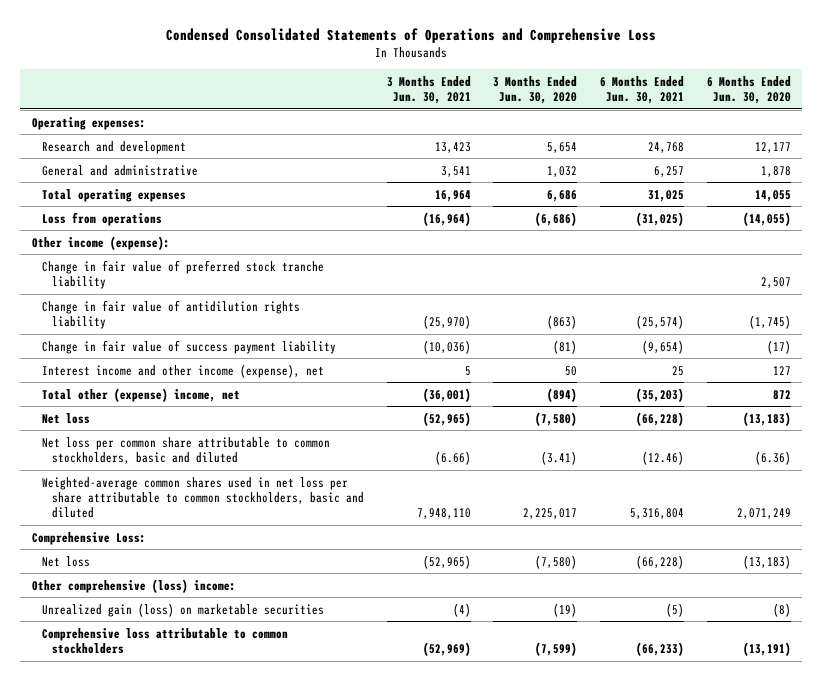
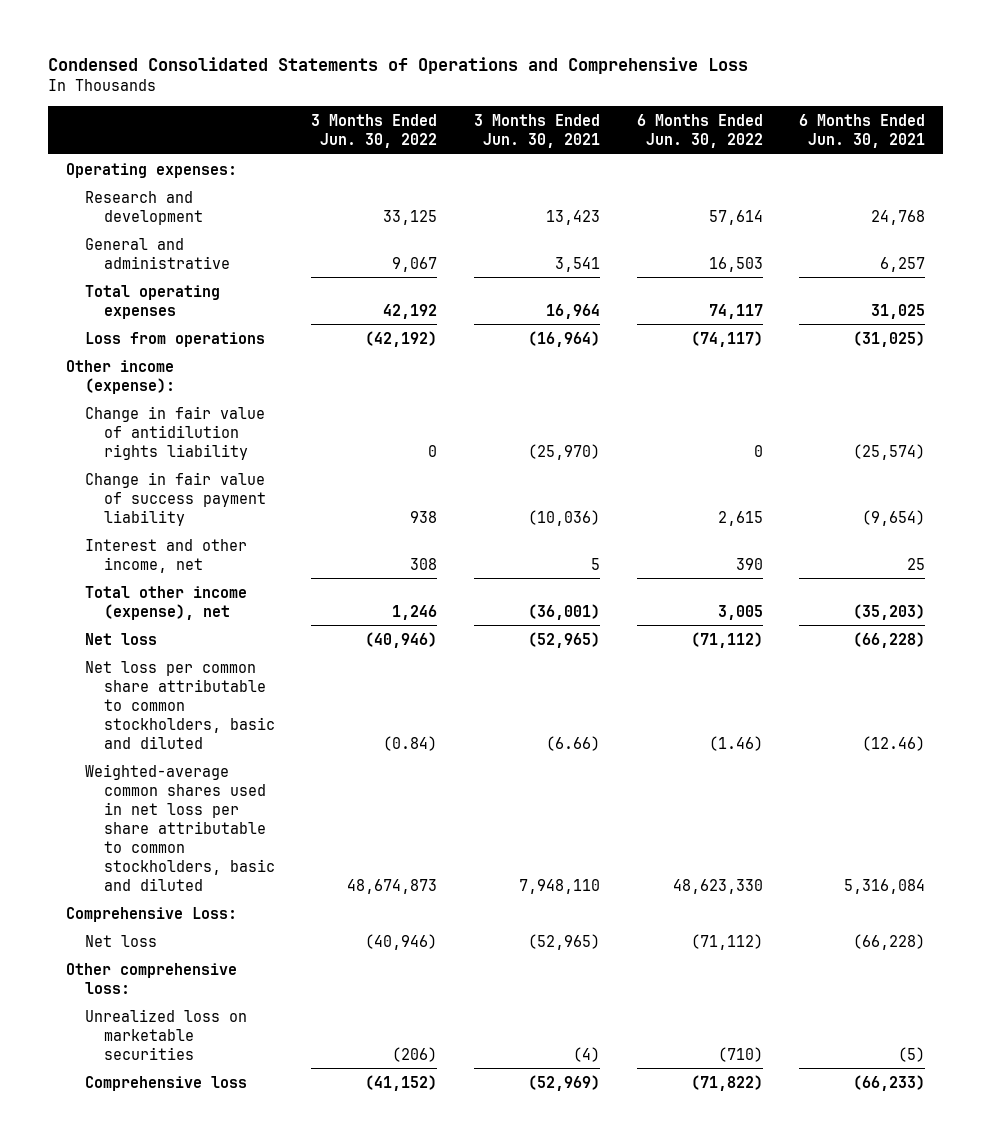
- | 3 Months Ended Jun. 30, 2021 | 3 Months Ended Jun. 30, 2020 | 6 Months Ended Jun. 30, 2021 | 6 Months Ended Jun. 30, 2020
+ | 3 Months Ended Jun. 30, 2022 | 3 Months Ended Jun. 30, 2021 | 6 Months Ended Jun. 30, 2022 | 6 Months Ended Jun. 30, 2021
- Change in fair value of preferred stock tranche liability | | | | 2,507
- Interest income and other income (expense), net | 5 | 50 | 25 | 127
- Total other (expense) income, net | (36,001) | (894) | (35,203) | 872
+ Interest and other income, net | 308 | 5 | 390 | 25
+ Total other income (expense), net | 1,246 | (36,001) | 3,005 | (35,203)
- Weighted-average common shares used in net loss per share attributable to common stockholders, basic and diluted | 7,948,110 | 2,225,017 | 5,316,804 | 2,071,249
+ Weighted-average common shares used in net loss per share attributable to common stockholders, basic and diluted | 48,674,873 | 7,948,110 | 48,623,330 | 5,316,084
- Other comprehensive (loss) income:
- Unrealized gain (loss) on marketable securities | (4) | (19) | (5) | (8)
- Comprehensive loss attributable to common stockholders | (52,969) | (7,599) | (66,233) | (13,191)
+ Other comprehensive loss:
+ Unrealized loss on marketable securities | (206) | (4) | (710) | (5)
+ Comprehensive loss | (41,152) | (52,969) | (71,822) | (66,233)

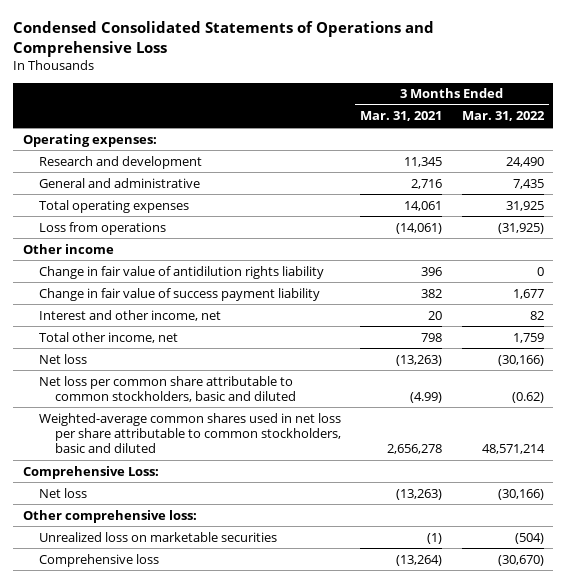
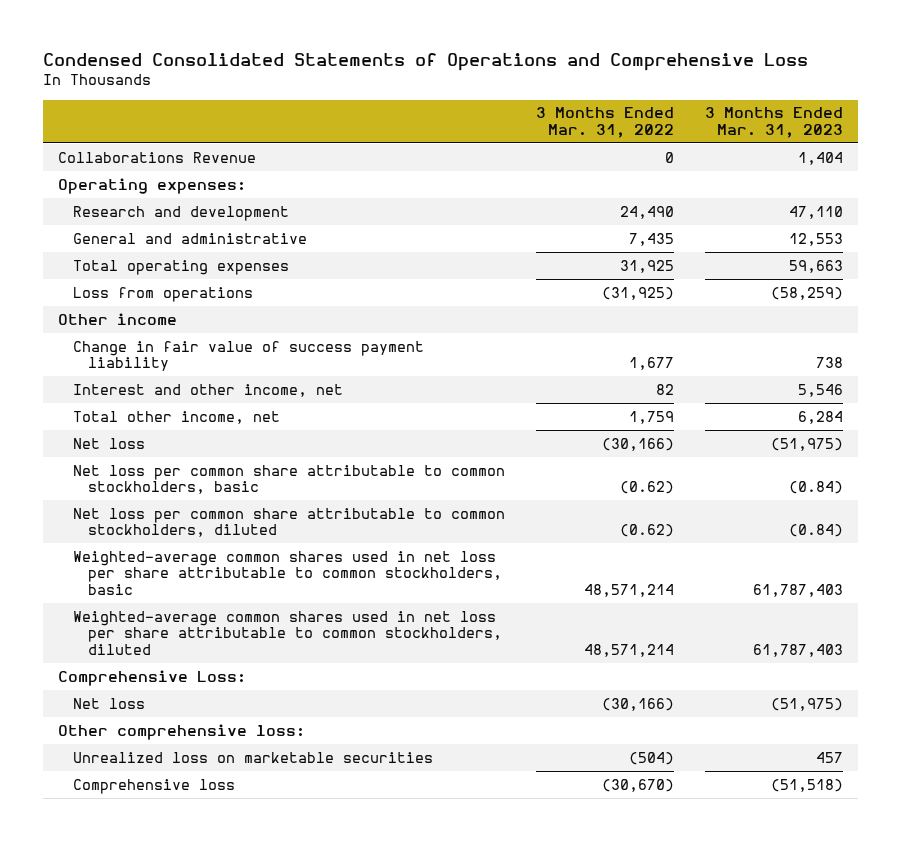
- | 3 Months Ended Mar. 31, 2021 | 3 Months Ended Mar. 31, 2022
+ | 3 Months Ended Mar. 31, 2022 | 3 Months Ended Mar. 31, 2023
+ Collaborations Revenue | 0 | 1,404
- Change in fair value of antidilution rights liability | 396 | 0
- Net loss per common share attributable to common stockholders, basic and diluted | (4.99) | (0.62)
- Weighted-average common shares used in net loss per share attributable to common stockholders, basic and diluted | 2,656,278 | 48,571,214
+ Net loss per common share attributable to common stockholders, basic | (0.62) | (0.84)
+ Net loss per common share attributable to common stockholders, diluted | (0.62) | (0.84)
+ Weighted-average common shares used in net loss per share attributable to common stockholders, basic | 48,571,214 | 61,787,403
+ Weighted-average common shares used in net loss per share attributable to common stockholders, diluted | 48,571,214 | 61,787,403

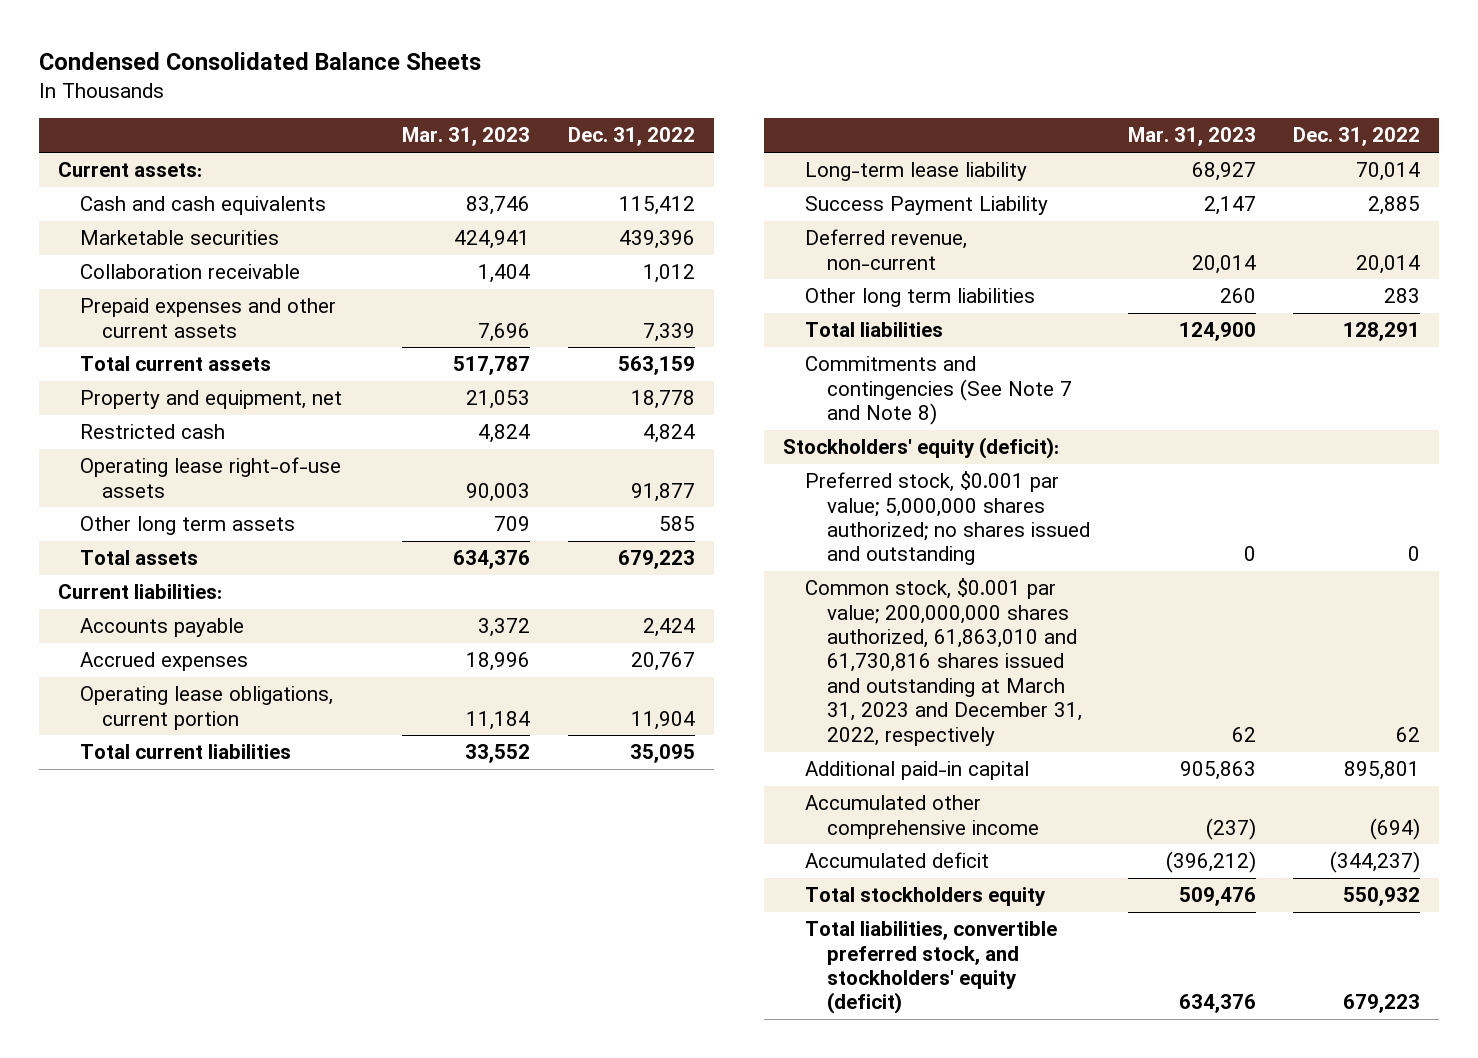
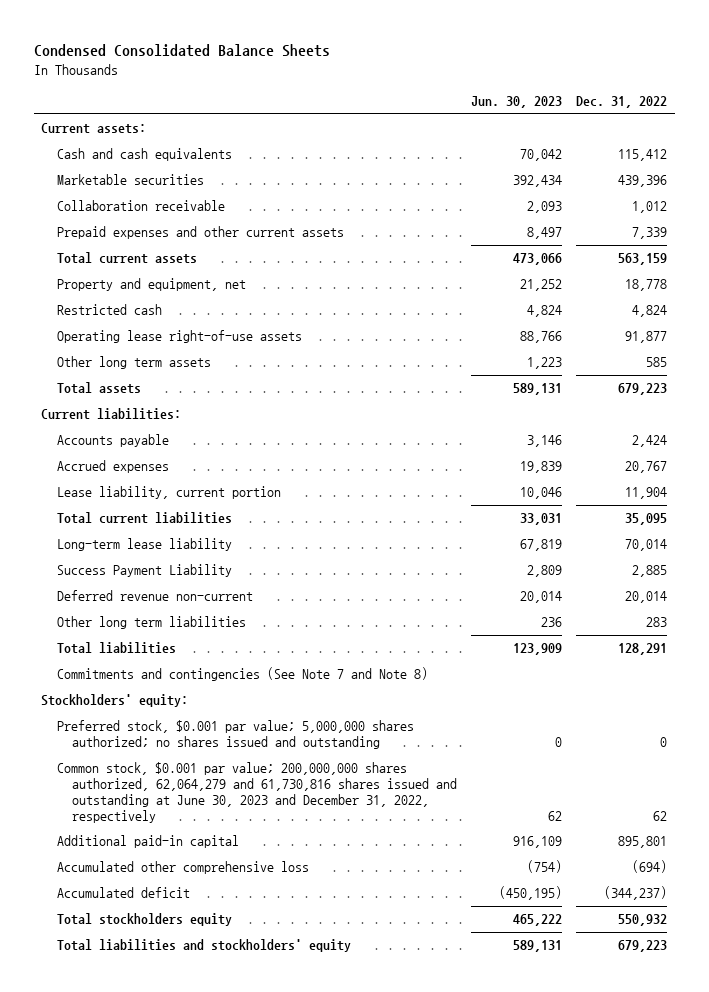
- | Mar. 31, 2023 | Dec. 31, 2022
+ | Jun. 30, 2023 | Dec. 31, 2022
- Operating lease obligations, current portion | 11,184 | 11,904
+ Lease liability, current portion | 10,046 | 11,904
- Deferred revenue, non-current | 20,014 | 20,014
+ Deferred revenue non-current | 20,014 | 20,014
- Stockholders' equity (deficit):
+ Stockholders' equity:
- Common stock, $0.001 par value; 200,000,000 shares authorized, 61,863,010 and 61,730,816 shares issued and outstanding at March 31, 2023 and December 31, 2022, respectively | 62 | 62
+ Common stock, $0.001 par value; 200,000,000 shares authorized, 62,064,279 and 61,730,816 shares issued and outstanding at June 30, 2023 and December 31, 2022, respectively | 62 | 62
- Accumulated other comprehensive income | (237) | (694)
+ Accumulated other comprehensive loss | (754) | (694)
- Total liabilities, convertible preferred stock, and stockholders' equity (deficit) | 634,376 | 679,223
+ Total liabilities and stockholders' equity | 589,131 | 679,223

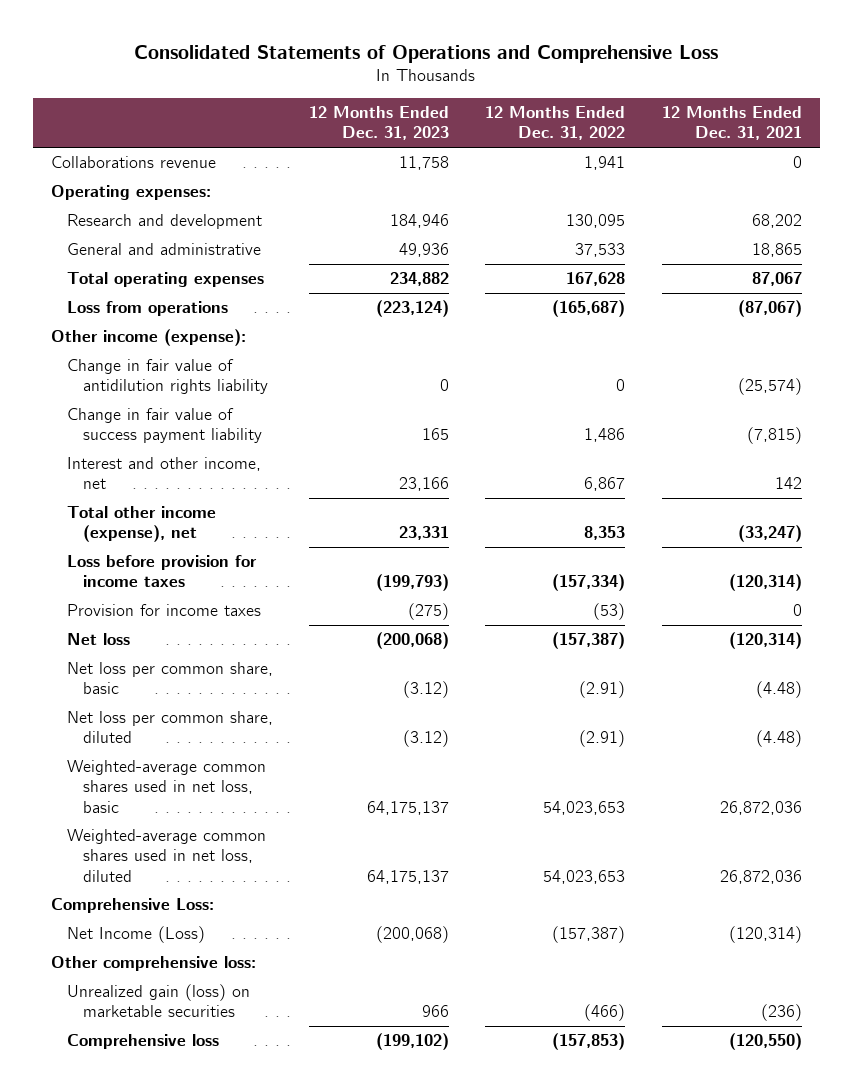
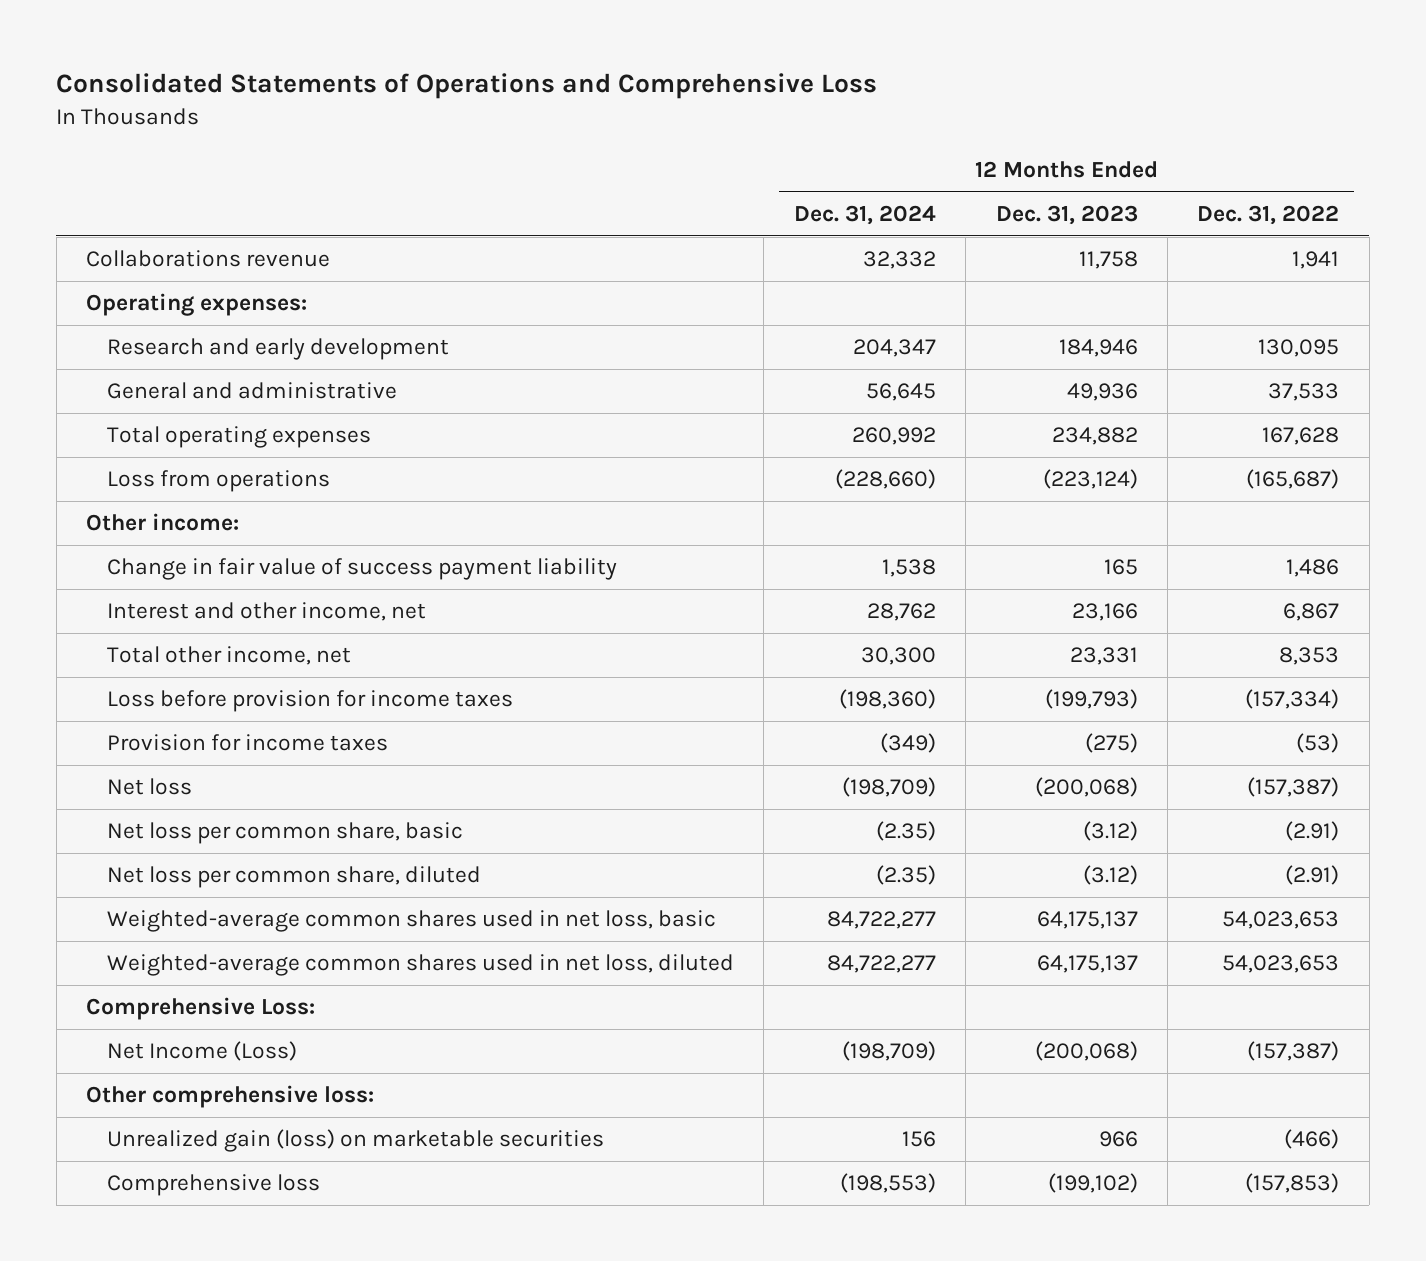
- | 12 Months Ended Dec. 31, 2023 | 12 Months Ended Dec. 31, 2022 | 12 Months Ended Dec. 31, 2021
+ | 12 Months Ended Dec. 31, 2024 | 12 Months Ended Dec. 31, 2023 | 12 Months Ended Dec. 31, 2022
- Research and development | 184,946 | 130,095 | 68,202
+ Research and early development | 204,347 | 184,946 | 130,095
- Other income (expense):
- Change in fair value of antidilution rights liability | 0 | 0 | (25,574)
+ Other income:
- Total other income (expense), net | 23,331 | 8,353 | (33,247)
+ Total other income, net | 30,300 | 23,331 | 8,353

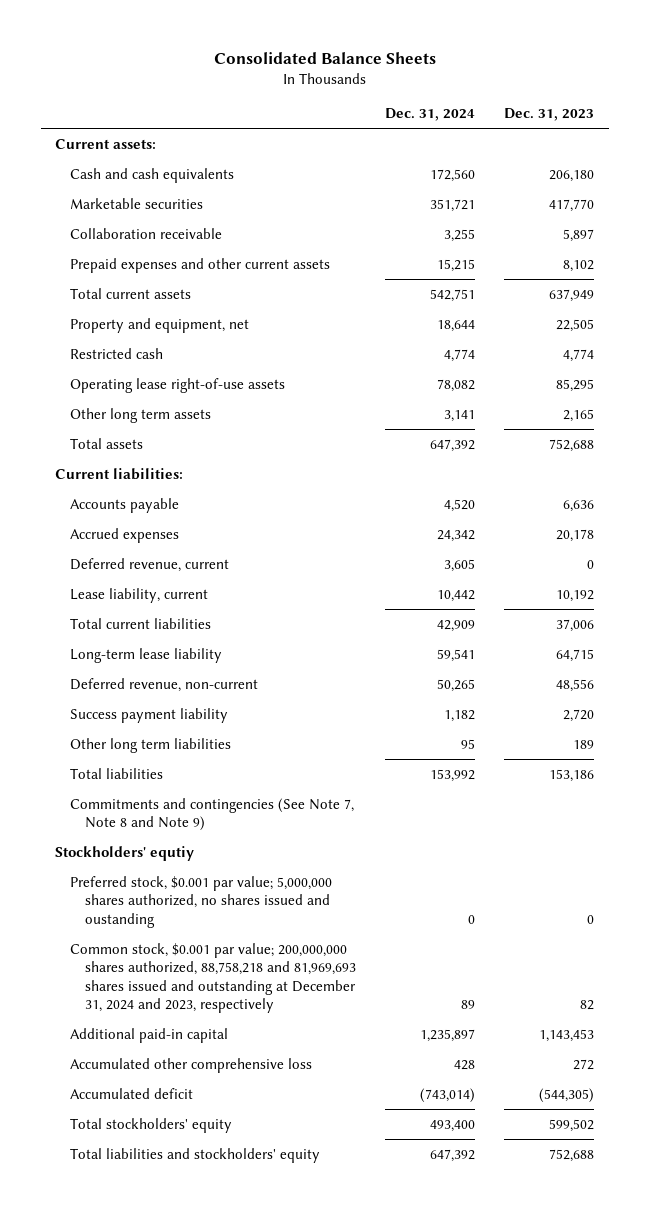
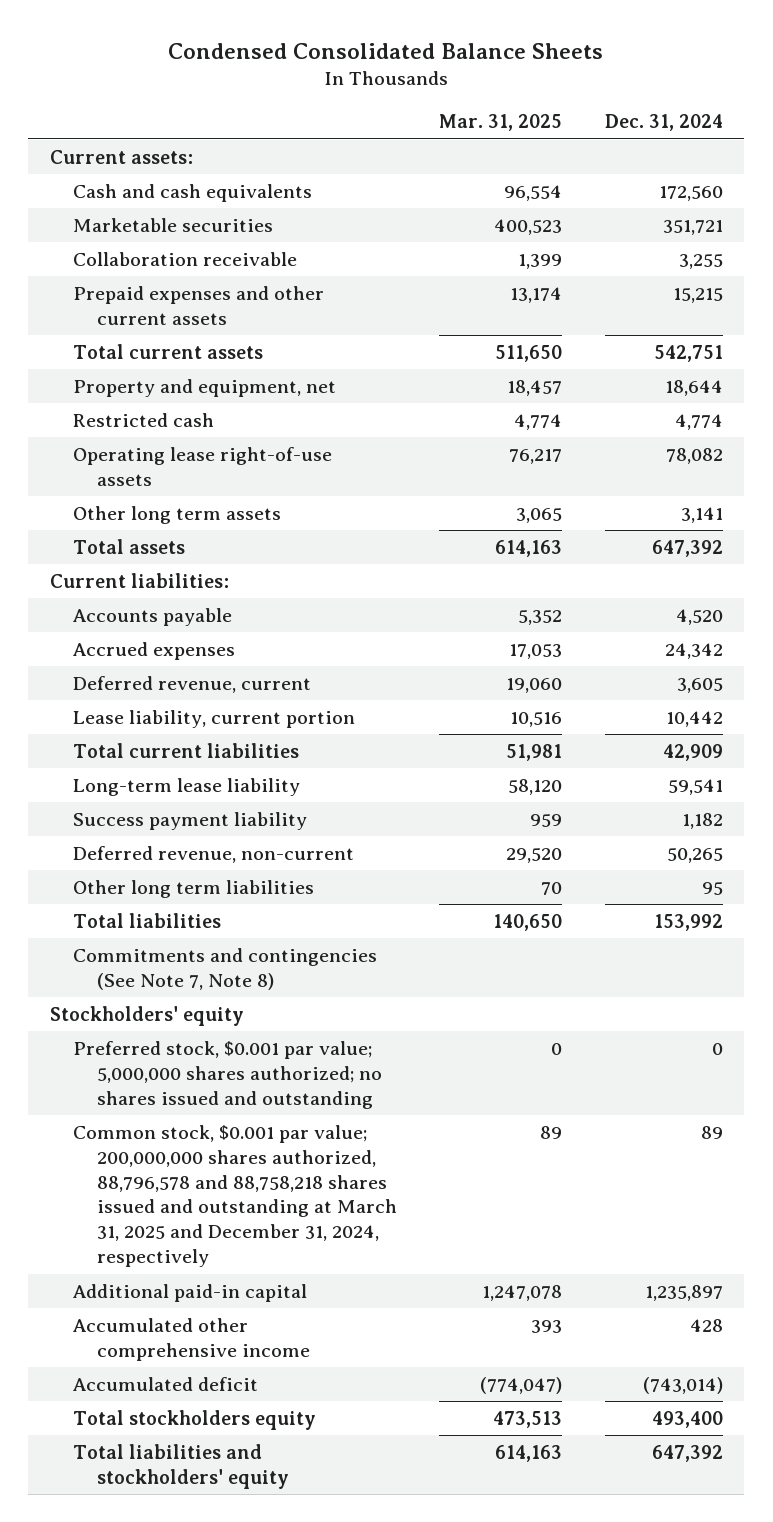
- Consolidated Balance Sheets
+ Condensed Consolidated Balance Sheets
- | Dec. 31, 2024 | Dec. 31, 2023
+ | Mar. 31, 2025 | Dec. 31, 2024
- Lease liability, current | 10,442 | 10,192
+ Lease liability, current portion | 10,516 | 10,442
moved down: Deferred revenue, non-current | 29,520 | 50,265
- Commitments and contingencies (See Note 7, Note 8 and Note 9)
- Stockholders' equtiy
- Preferred stock, $0.001 par value; 5,000,000 shares authorized, no shares issued and oustanding | 0 | 0
- Common stock, $0.001 par value; 200,000,000 shares authorized, 88,758,218 and 81,969,693 shares issued and outstanding at December 31, 2024 and 2023, respectively | 89 | 82
+ Commitments and contingencies (See Note 7, Note 8)
+ Stockholders' equity
+ Preferred stock, $0.001 par value; 5,000,000 shares authorized; no shares issued and outstanding | 0 | 0
+ Common stock, $0.001 par value; 200,000,000 shares authorized, 88,796,578 and 88,758,218 shares issued and outstanding at March 31, 2025 and December 31, 2024, respectively | 89 | 89
- Accumulated other comprehensive loss | 428 | 272
+ Accumulated other comprehensive income | 393 | 428
- Total stockholders' equity | 493,400 | 599,502
+ Total stockholders equity | 473,513 | 493,400

